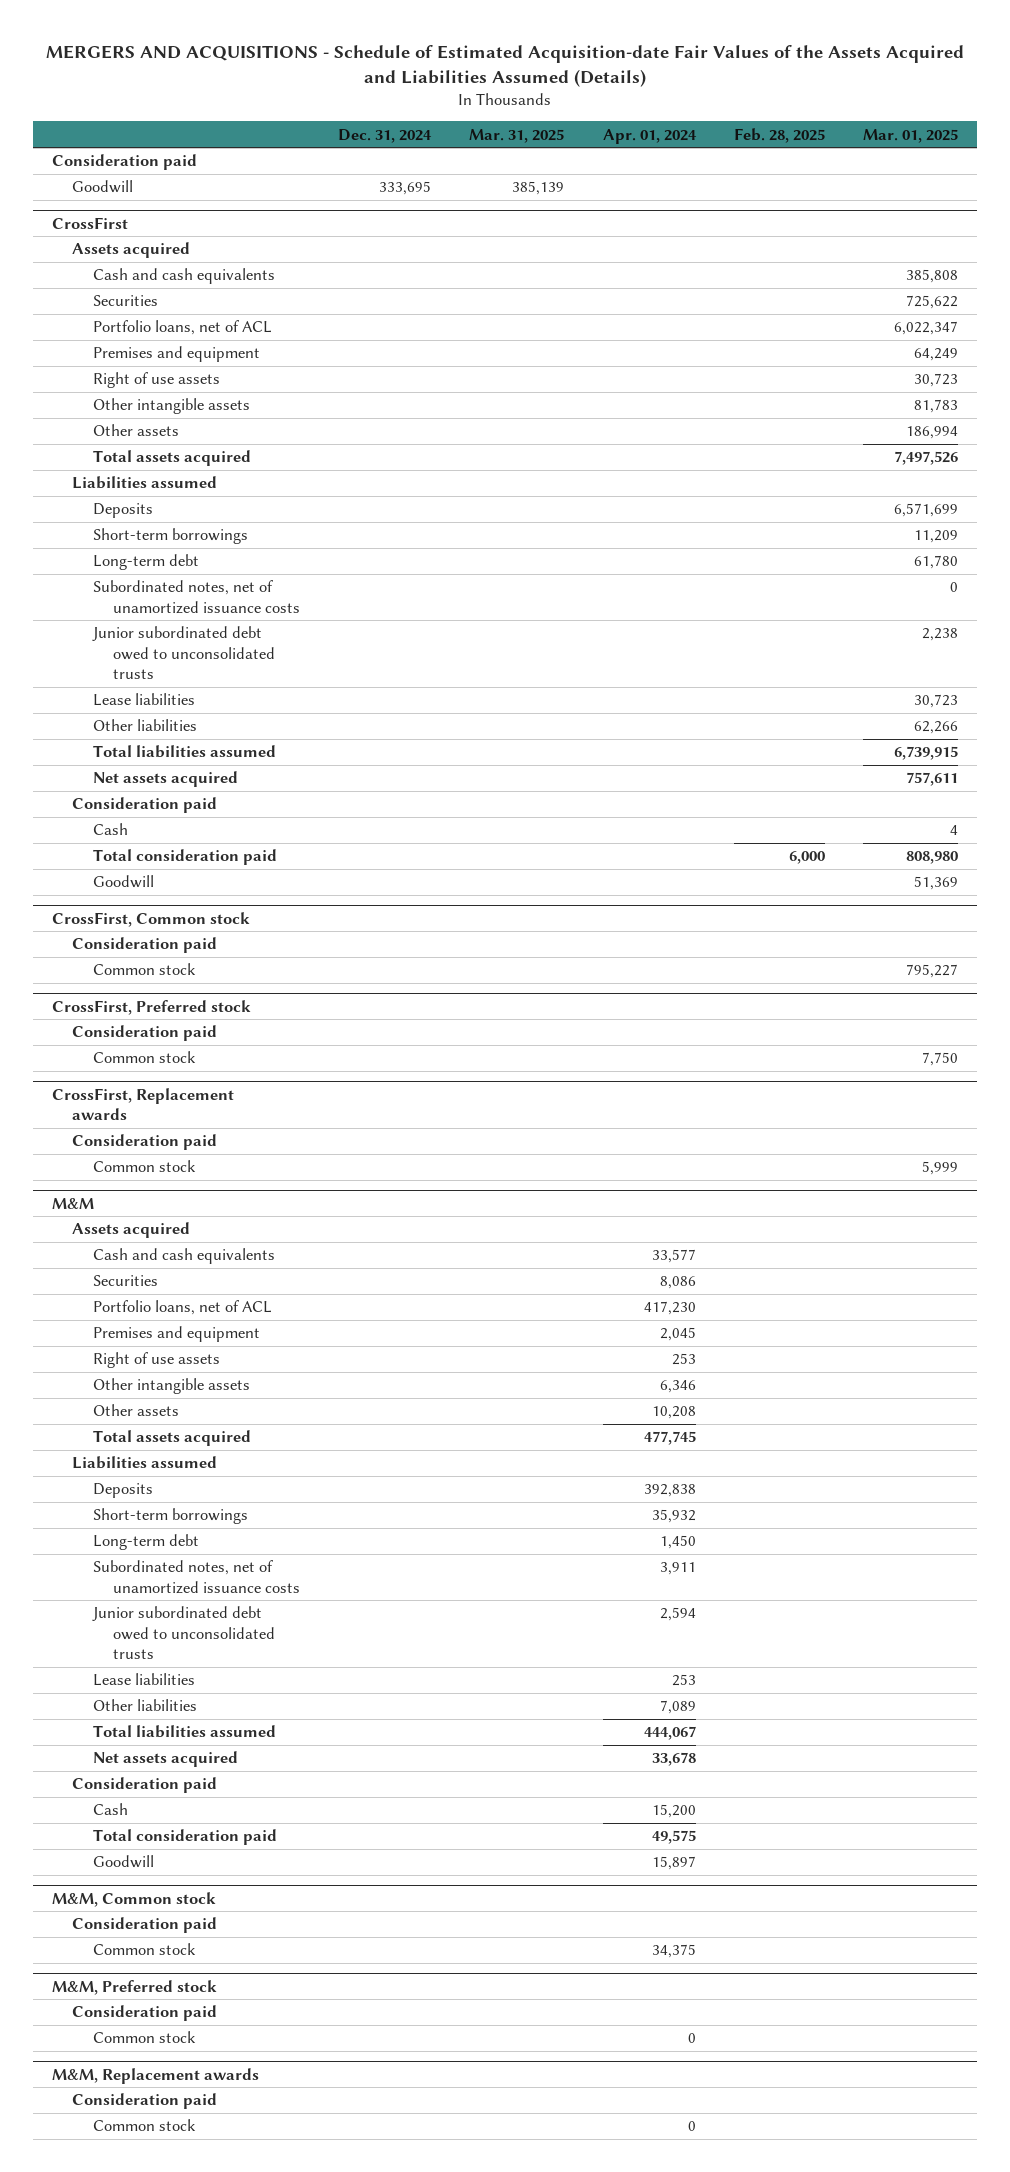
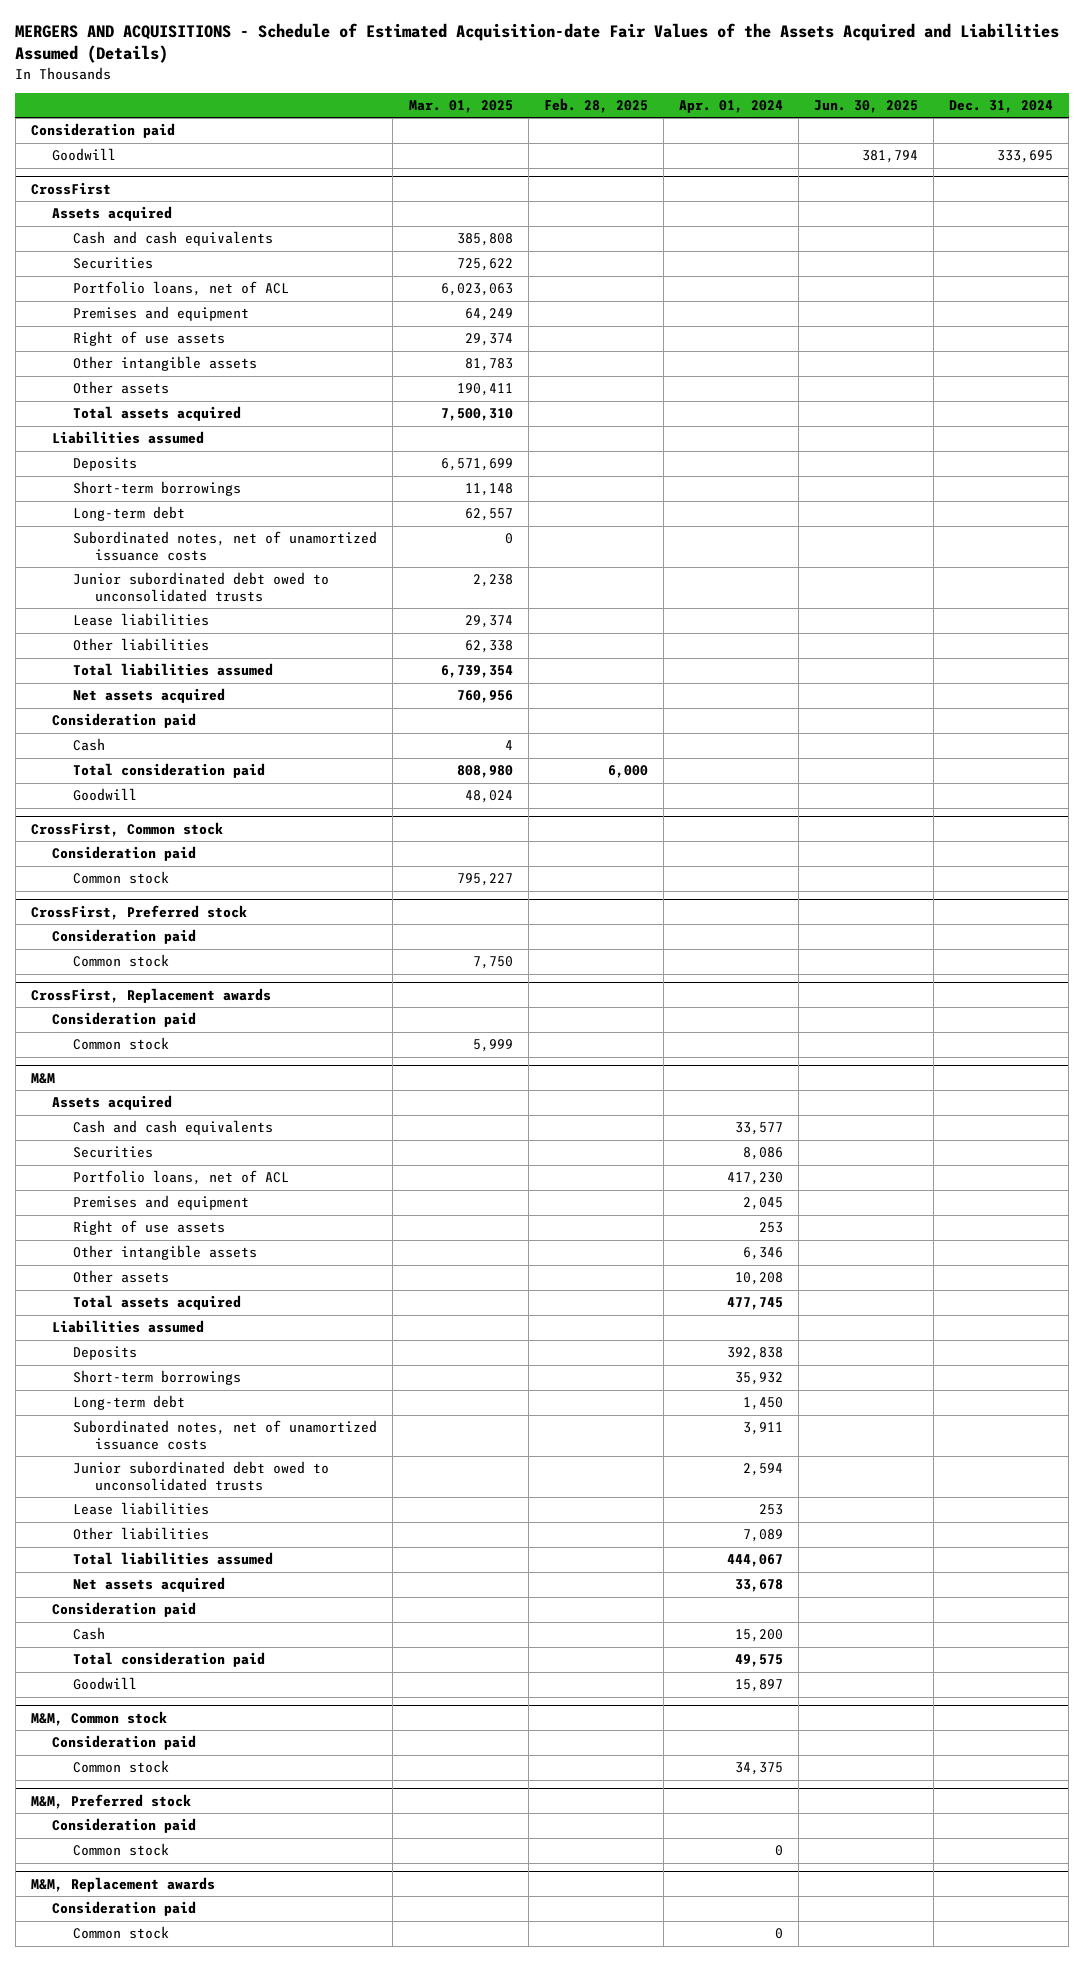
- | Dec. 31, 2024 | Mar. 31, 2025 | Apr. 01, 2024 | Feb. 28, 2025 | Mar. 01, 2025
+ | Mar. 01, 2025 | Feb. 28, 2025 | Apr. 01, 2024 | Jun. 30, 2025 | Dec. 31, 2024
@ CrossFirst
- Portfolio loans, net of ACL | | | | | 6,022,347
+ Portfolio loans, net of ACL | 6,023,063 | | | |
- Right of use assets | | | | | 30,723
+ Right of use assets | 29,374 | | | |
- Other assets | | | | | 186,994
- Total assets acquired | | | | | 7,497,526
+ Other assets | 190,411 | | | |
+ Total assets acquired | 7,500,310 | | | |
- Short-term borrowings | | | | | 11,209
- Long-term debt | | | | | 61,780
+ Short-term borrowings | 11,148 | | | |
+ Long-term debt | 62,557 | | | |
- Lease liabilities | | | | | 30,723
- Other liabilities | | | | | 62,266
- Total liabilities assumed | | | | | 6,739,915
- Net assets acquired | | | | | 757,611
+ Lease liabilities | 29,374 | | | |
+ Other liabilities | 62,338 | | | |
+ Total liabilities assumed | 6,739,354 | | | |
+ Net assets acquired | 760,956 | | | |
- Goodwill | | | | | 51,369
+ Goodwill | 48,024 | | | |

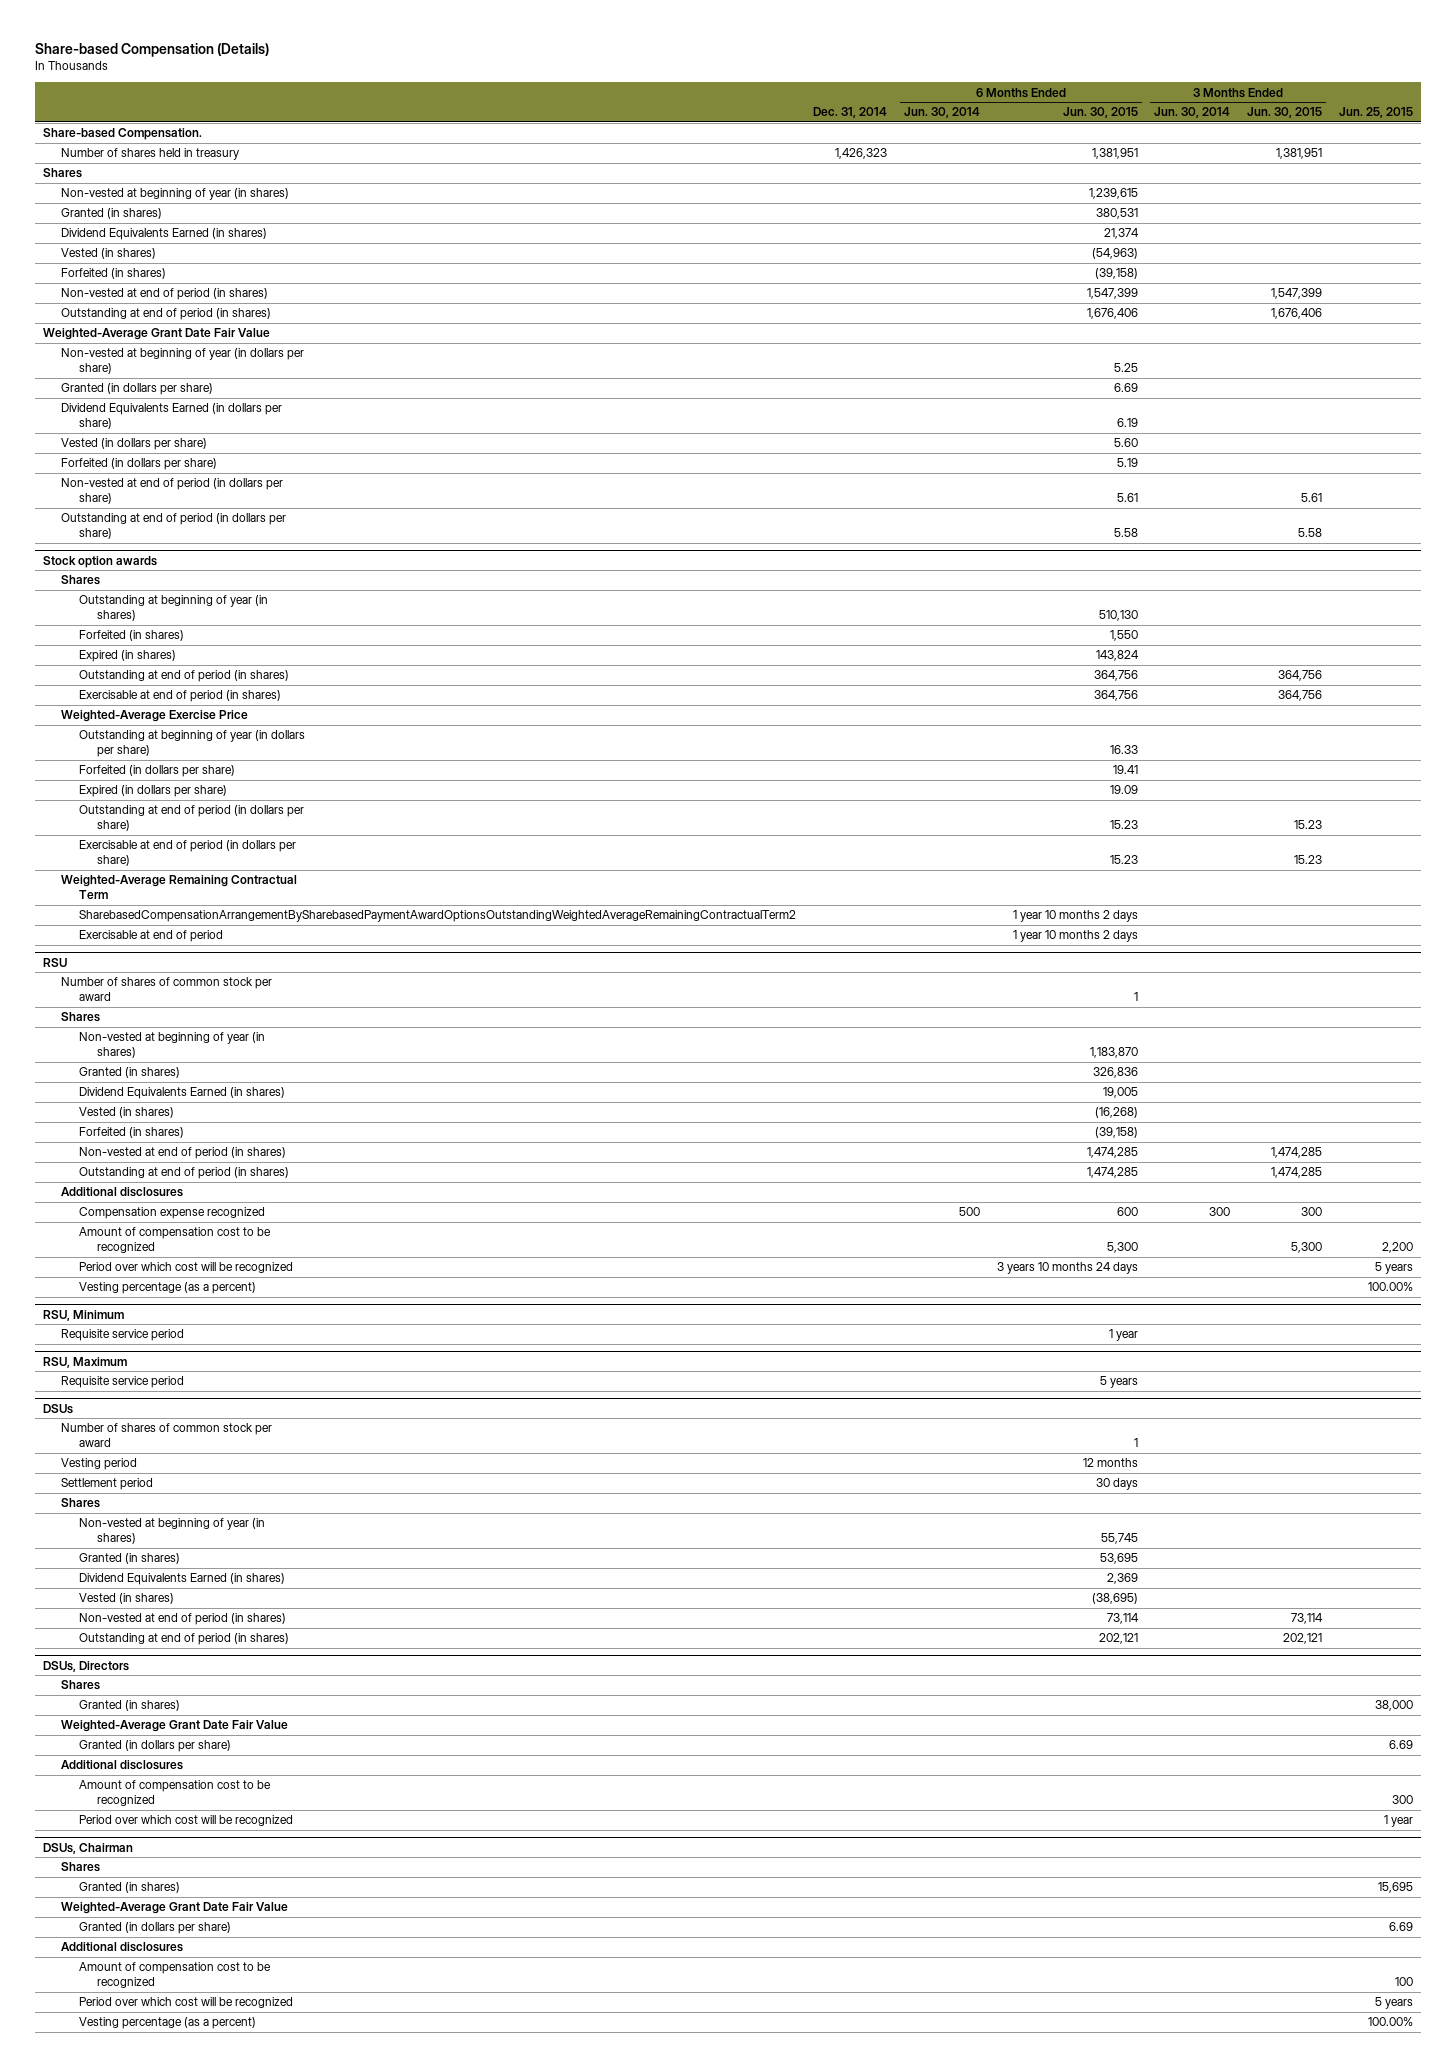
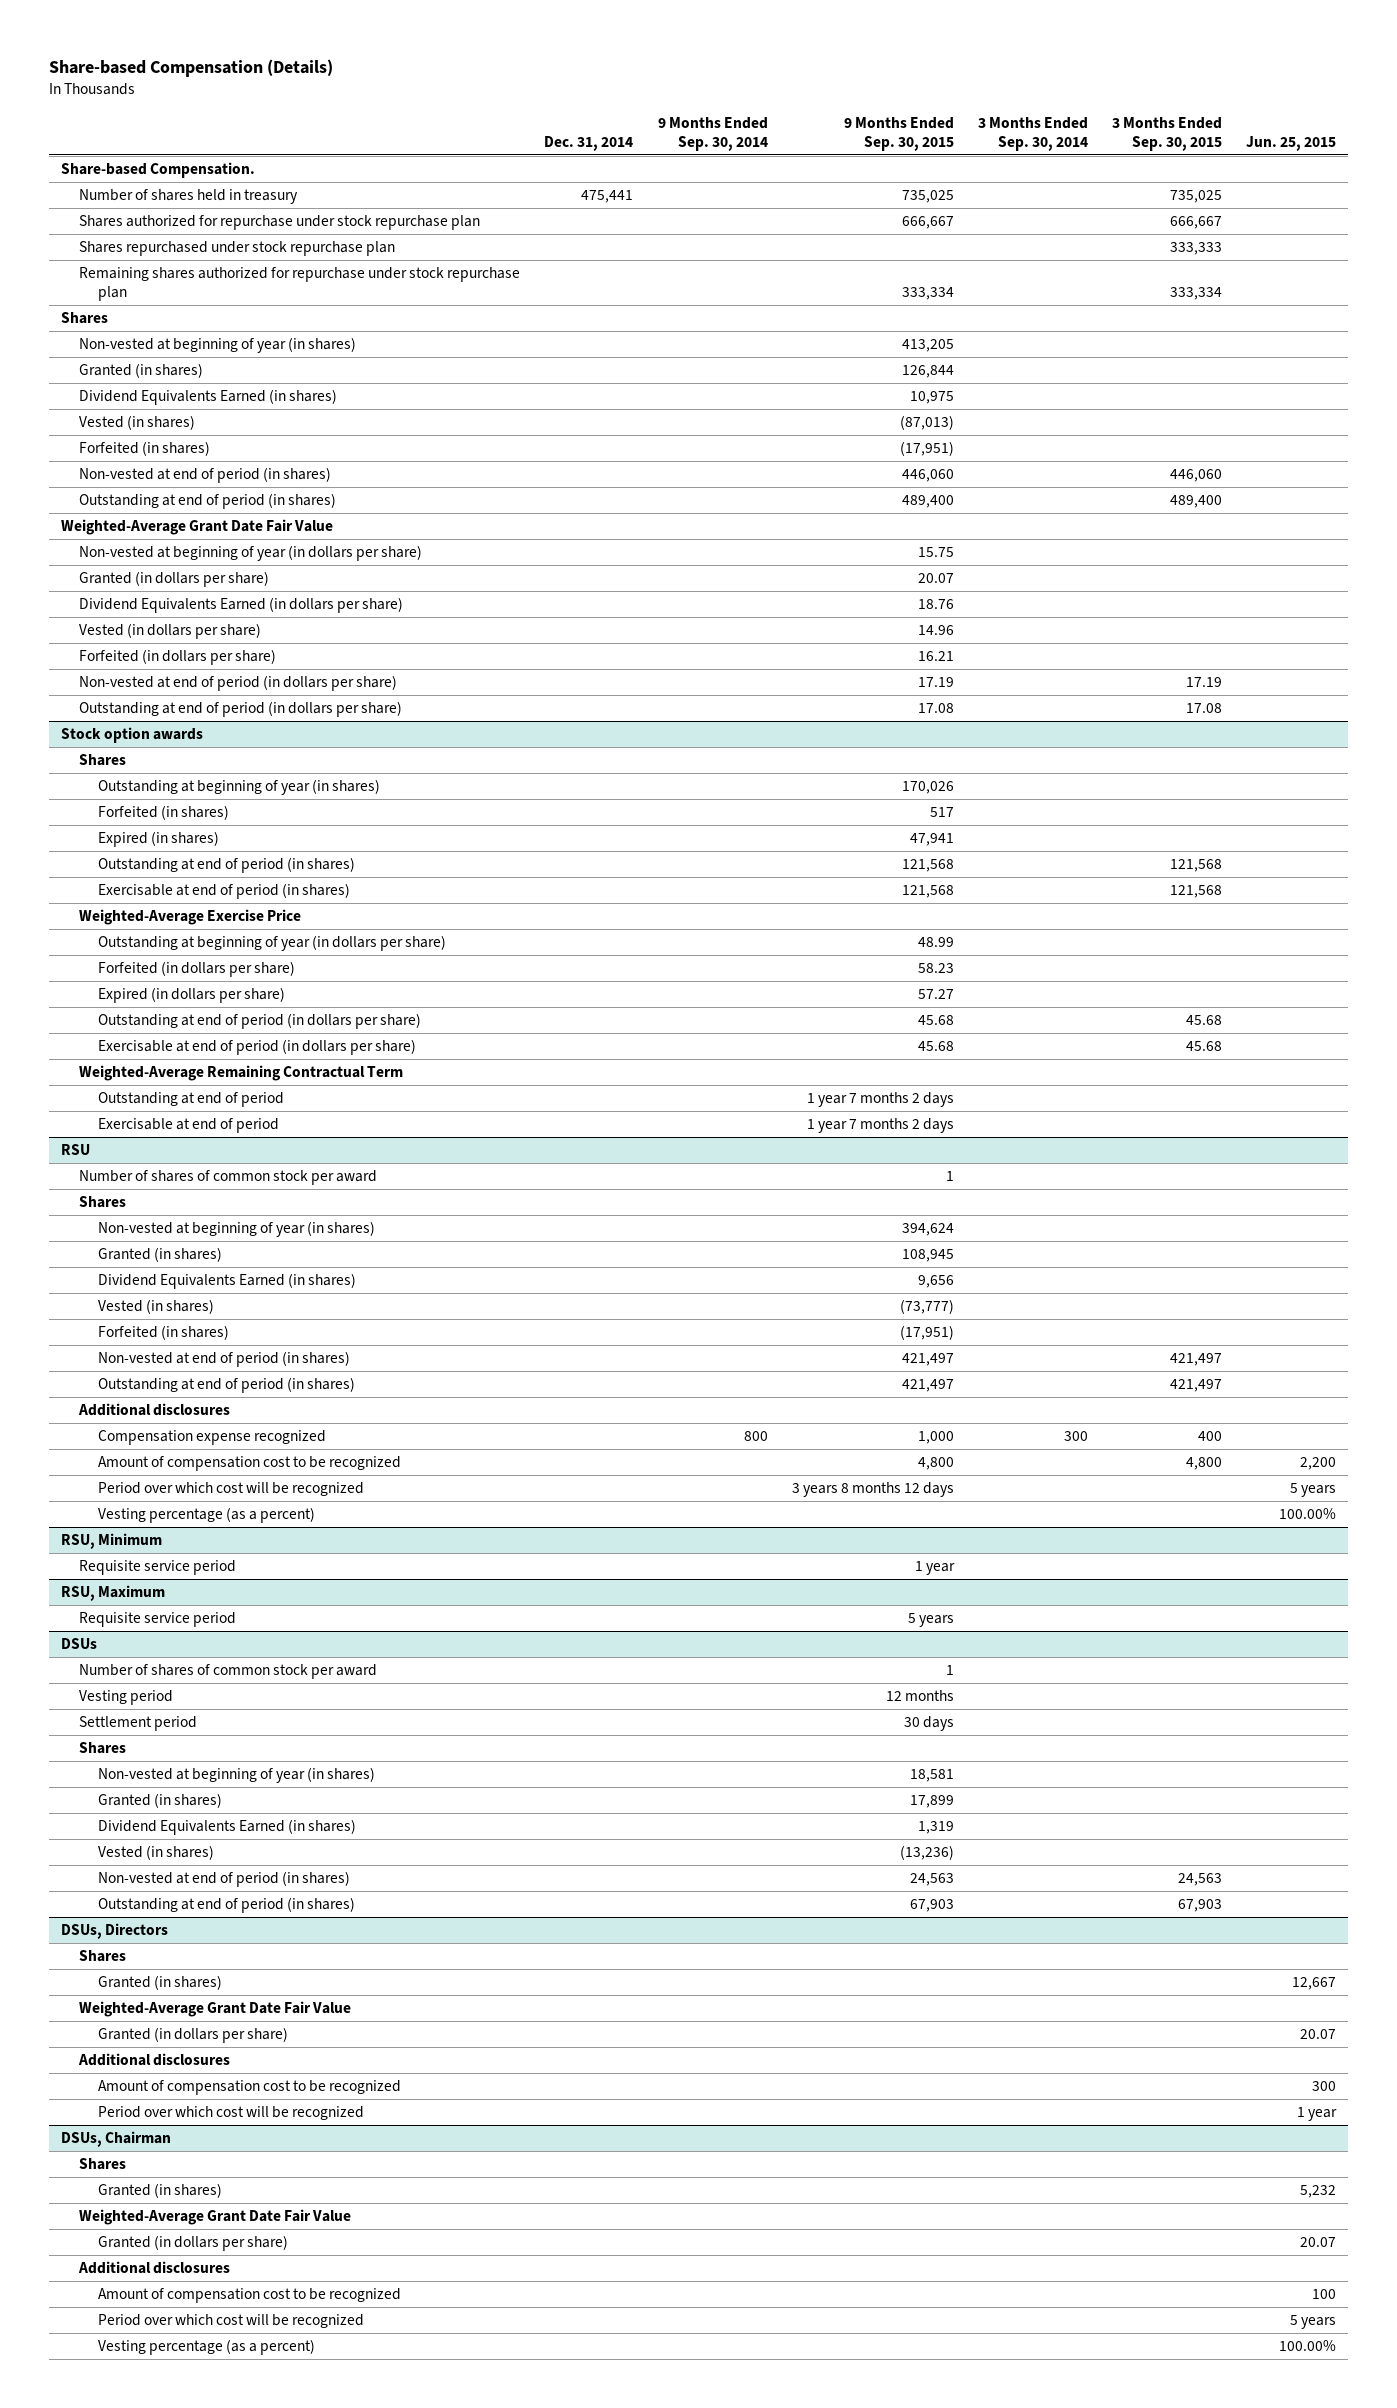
- | Dec. 31, 2014 | 6 Months Ended Jun. 30, 2014 | 6 Months Ended Jun. 30, 2015 | 3 Months Ended Jun. 30, 2014 | 3 Months Ended Jun. 30, 2015 | Jun. 25, 2015
+ | Dec. 31, 2014 | 9 Months Ended Sep. 30, 2014 | 9 Months Ended Sep. 30, 2015 | 3 Months Ended Sep. 30, 2014 | 3 Months Ended Sep. 30, 2015 | Jun. 25, 2015
- Number of shares held in treasury | 1,426,323 | | 1,381,951 | | 1,381,951 |
+ Number of shares held in treasury | 475,441 | | 735,025 | | 735,025 |
+ Shares authorized for repurchase under stock repurchase plan | | | 666,667 | | 666,667 |
+ Shares repurchased under stock repurchase plan | | | | | 333,333 |
+ Remaining shares authorized for repurchase under stock repurchase plan | | | 333,334 | | 333,334 |
@ Stock option awards
- SharebasedCompensationArrangementBySharebasedPaymentAwardOptionsOutstandingWeightedAverageRemainingContractualTerm2 | | | 1 year 10 months 2 days | | |
+ Outstanding at end of period | | | 1 year 7 months 2 days | | |
@ DSUs, Directors
- Granted (in shares) | | | | | | 38,000
+ Granted (in shares) | | | | | | 12,667
- Granted (in dollars per share) | | | | | | 6.69
+ Granted (in dollars per share) | | | | | | 20.07
@ DSUs, Chairman
- Granted (in shares) | | | | | | 15,695
+ Granted (in shares) | | | | | | 5,232
- Granted (in dollars per share) | | | | | | 6.69
+ Granted (in dollars per share) | | | | | | 20.07

